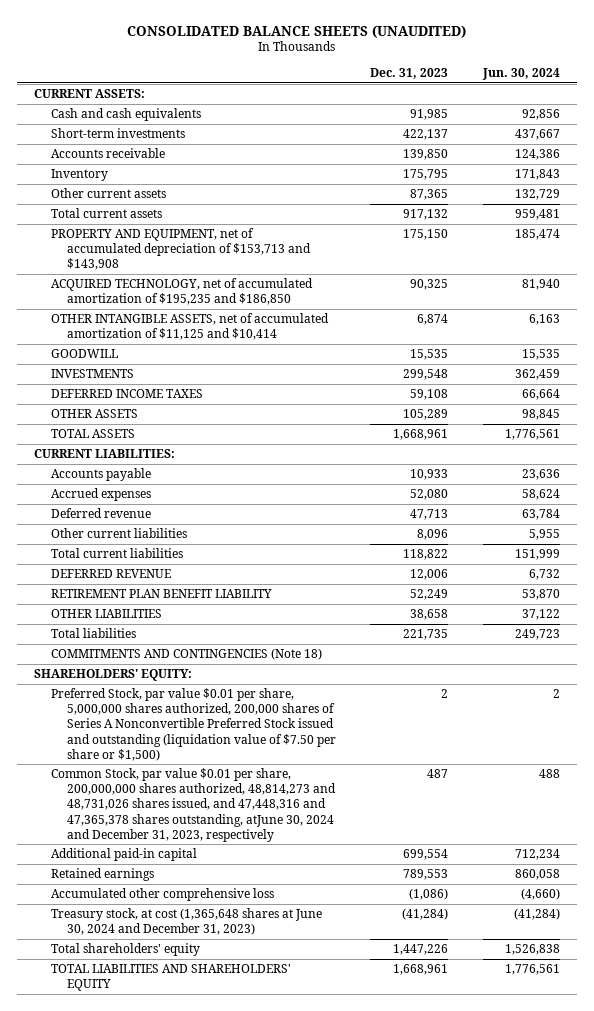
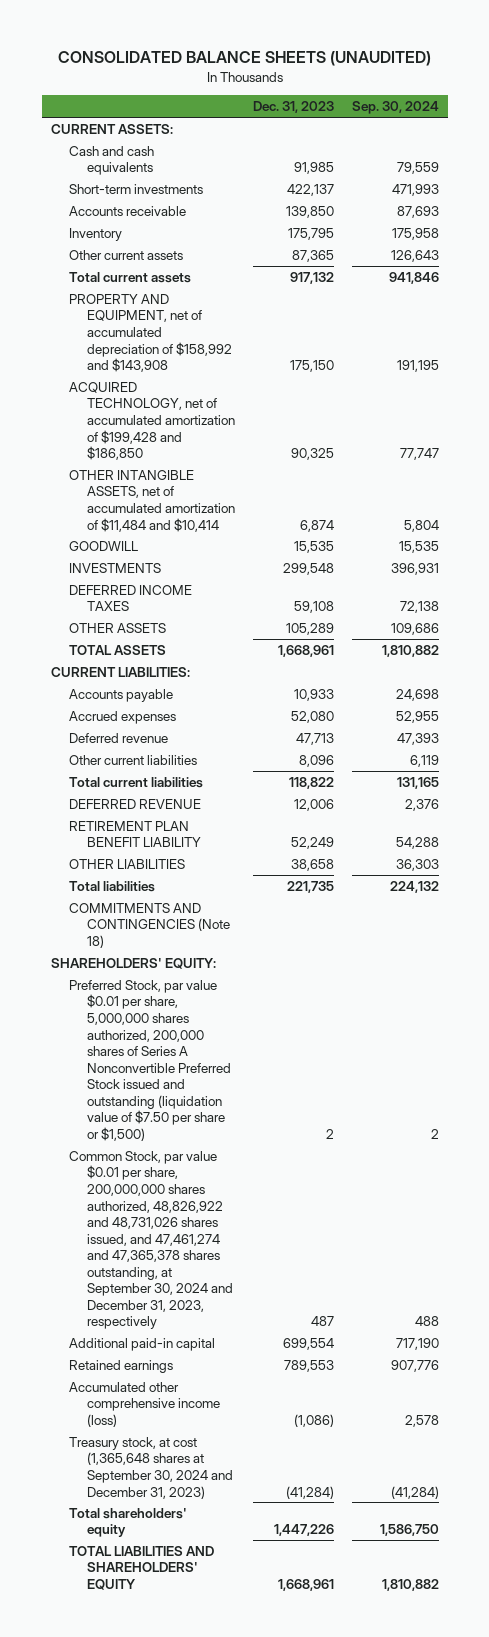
- | Dec. 31, 2023 | Jun. 30, 2024
+ | Dec. 31, 2023 | Sep. 30, 2024
- PROPERTY AND EQUIPMENT, net of accumulated depreciation of $153,713 and $143,908 | 175,150 | 185,474
- ACQUIRED TECHNOLOGY, net of accumulated amortization of $195,235 and $186,850 | 90,325 | 81,940
- OTHER INTANGIBLE ASSETS, net of accumulated amortization of $11,125 and $10,414 | 6,874 | 6,163
+ PROPERTY AND EQUIPMENT, net of accumulated depreciation of $158,992 and $143,908 | 175,150 | 191,195
+ ACQUIRED TECHNOLOGY, net of accumulated amortization of $199,428 and $186,850 | 90,325 | 77,747
+ OTHER INTANGIBLE ASSETS, net of accumulated amortization of $11,484 and $10,414 | 6,874 | 5,804
- Common Stock, par value $0.01 per share, 200,000,000 shares authorized, 48,814,273 and 48,731,026 shares issued, and 47,448,316 and 47,365,378 shares outstanding, atJune 30, 2024 and December 31, 2023, respectively | 487 | 488
+ Common Stock, par value $0.01 per share, 200,000,000 shares authorized, 48,826,922 and 48,731,026 shares issued, and 47,461,274 and 47,365,378 shares outstanding, at September 30, 2024 and December 31, 2023, respectively | 487 | 488
- Accumulated other comprehensive loss | (1,086) | (4,660)
- Treasury stock, at cost (1,365,648 shares at June 30, 2024 and December 31, 2023) | (41,284) | (41,284)
+ Accumulated other comprehensive income (loss) | (1,086) | 2,578
+ Treasury stock, at cost (1,365,648 shares at September 30, 2024 and December 31, 2023) | (41,284) | (41,284)

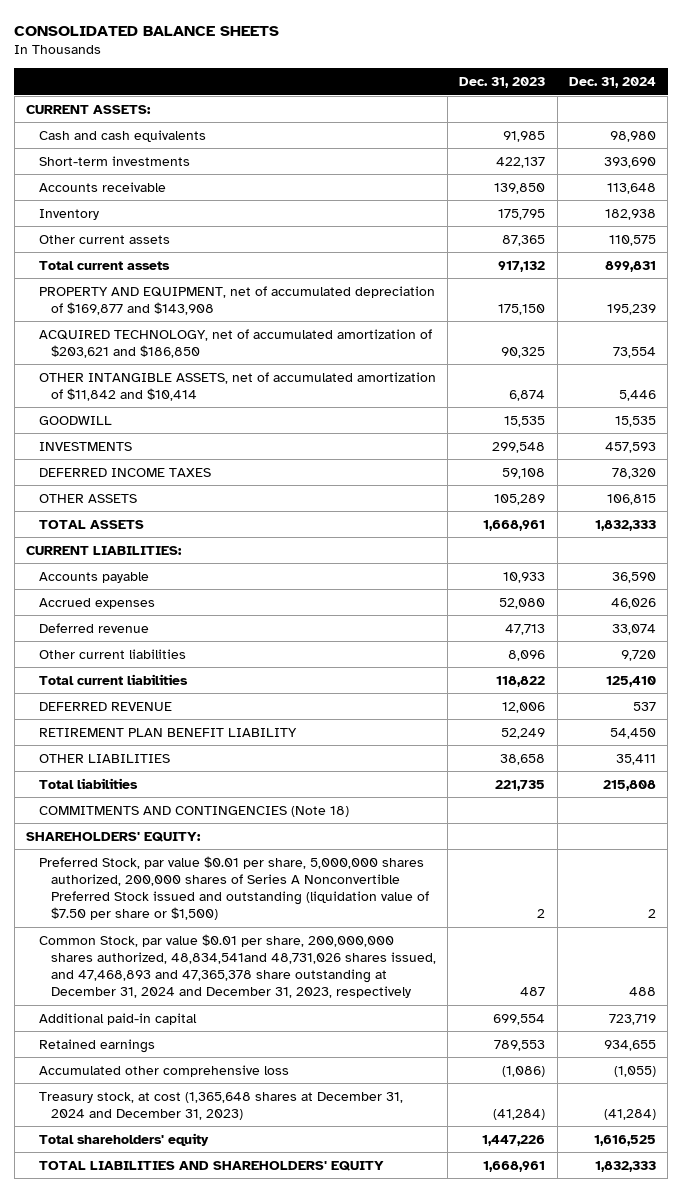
- CONSOLIDATED BALANCE SHEETS (UNAUDITED)
+ CONSOLIDATED BALANCE SHEETS
- | Dec. 31, 2023 | Sep. 30, 2024
+ | Dec. 31, 2023 | Dec. 31, 2024
- PROPERTY AND EQUIPMENT, net of accumulated depreciation of $158,992 and $143,908 | 175,150 | 191,195
- ACQUIRED TECHNOLOGY, net of accumulated amortization of $199,428 and $186,850 | 90,325 | 77,747
- OTHER INTANGIBLE ASSETS, net of accumulated amortization of $11,484 and $10,414 | 6,874 | 5,804
+ PROPERTY AND EQUIPMENT, net of accumulated depreciation of $169,877 and $143,908 | 175,150 | 195,239
+ ACQUIRED TECHNOLOGY, net of accumulated amortization of $203,621 and $186,850 | 90,325 | 73,554
+ OTHER INTANGIBLE ASSETS, net of accumulated amortization of $11,842 and $10,414 | 6,874 | 5,446
- Common Stock, par value $0.01 per share, 200,000,000 shares authorized, 48,826,922 and 48,731,026 shares issued, and 47,461,274 and 47,365,378 shares outstanding, at September 30, 2024 and December 31, 2023, respectively | 487 | 488
+ Common Stock, par value $0.01 per share, 200,000,000 shares authorized, 48,834,541and 48,731,026 shares issued, and 47,468,893 and 47,365,378 share outstanding at December 31, 2024 and December 31, 2023, respectively | 487 | 488
- Accumulated other comprehensive income (loss) | (1,086) | 2,578
- Treasury stock, at cost (1,365,648 shares at September 30, 2024 and December 31, 2023) | (41,284) | (41,284)
+ Accumulated other comprehensive loss | (1,086) | (1,055)
+ Treasury stock, at cost (1,365,648 shares at December 31, 2024 and December 31, 2023) | (41,284) | (41,284)

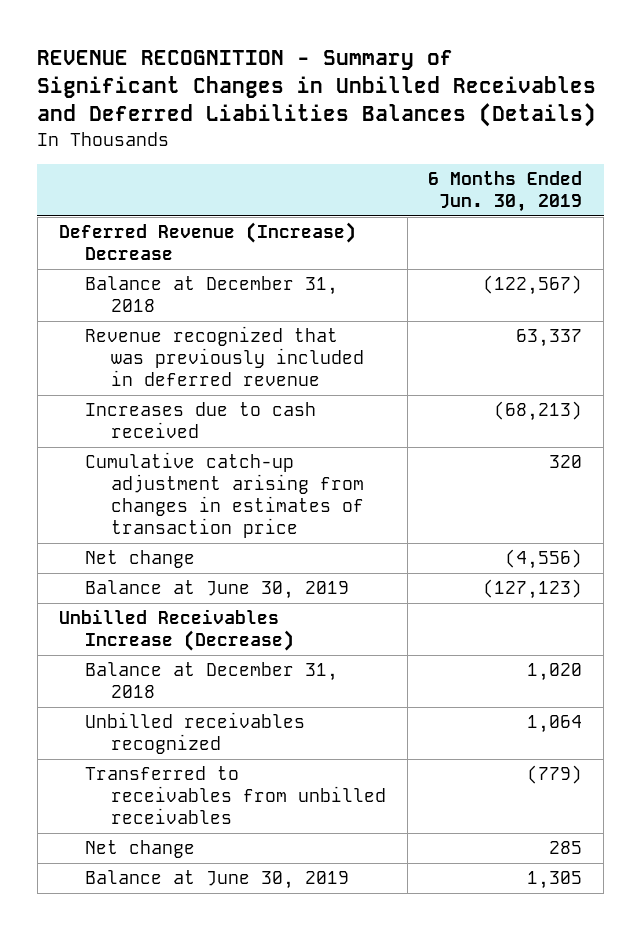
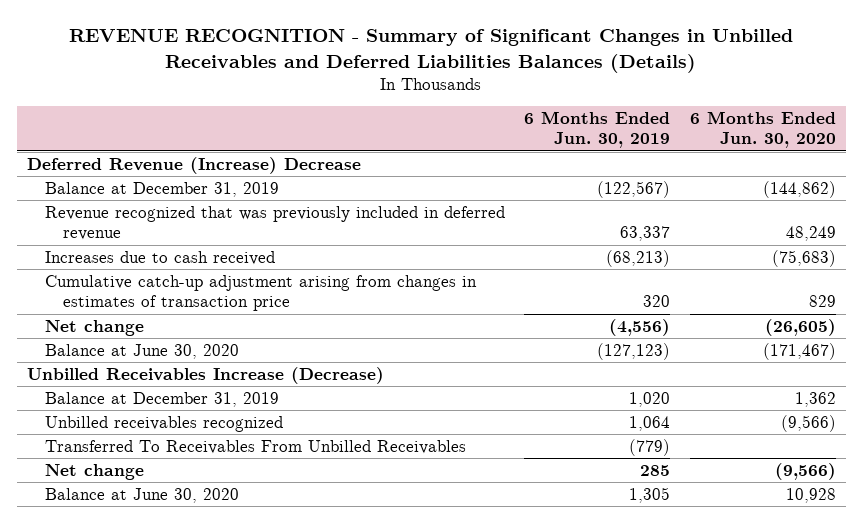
- | 6 Months Ended Jun. 30, 2019
+ | 6 Months Ended Jun. 30, 2019 | 6 Months Ended Jun. 30, 2020
- Balance at December 31, 2018 | (122,567)
+ Balance at December 31, 2019 | (122,567) | (144,862)
- Balance at June 30, 2019 | (127,123)
+ Balance at June 30, 2020 | (127,123) | (171,467)
- Balance at December 31, 2018 | 1,020
+ Balance at December 31, 2019 | 1,020 | 1,362
- Transferred to receivables from unbilled receivables | (779)
+ Transferred To Receivables From Unbilled Receivables | (779) |
- Balance at June 30, 2019 | 1,305
+ Balance at June 30, 2020 | 1,305 | 10,928

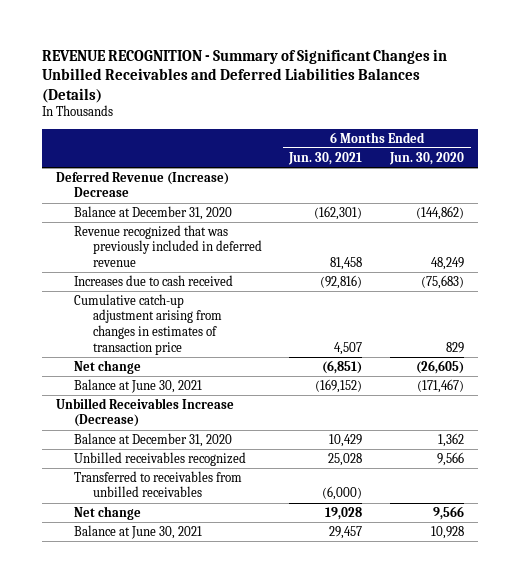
- | 6 Months Ended Jun. 30, 2019 | 6 Months Ended Jun. 30, 2020
+ | 6 Months Ended Jun. 30, 2021 | 6 Months Ended Jun. 30, 2020
- Balance at December 31, 2019 | (122,567) | (144,862)
+ Balance at December 31, 2020 | (162,301) | (144,862)
- Balance at June 30, 2020 | (127,123) | (171,467)
+ Balance at June 30, 2021 | (169,152) | (171,467)
- Balance at December 31, 2019 | 1,020 | 1,362
- Unbilled receivables recognized | 1,064 | (9,566)
- Transferred To Receivables From Unbilled Receivables | (779) |
- Net change | 285 | (9,566)
- Balance at June 30, 2020 | 1,305 | 10,928
+ Balance at December 31, 2020 | 10,429 | 1,362
+ Unbilled receivables recognized | 25,028 | 9,566
+ Transferred to receivables from unbilled receivables | (6,000) |
+ Net change | 19,028 | 9,566
+ Balance at June 30, 2021 | 29,457 | 10,928

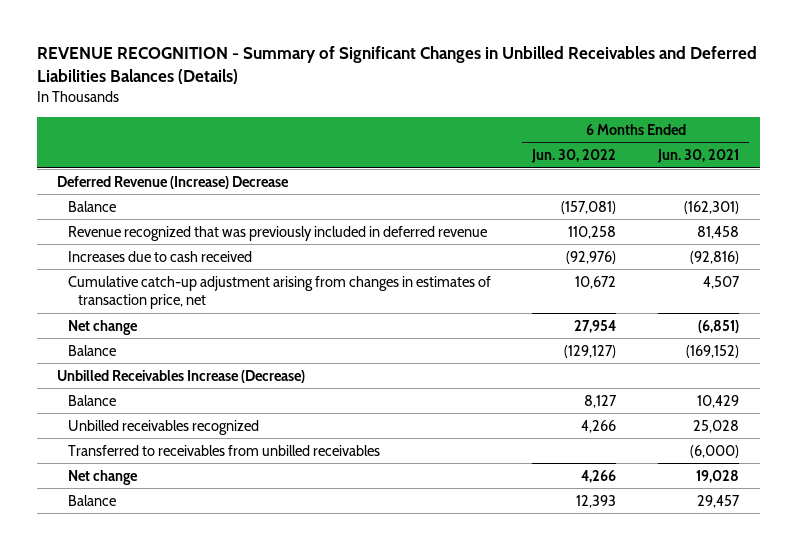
- | 6 Months Ended Jun. 30, 2021 | 6 Months Ended Jun. 30, 2020
+ | 6 Months Ended Jun. 30, 2022 | 6 Months Ended Jun. 30, 2021
- Balance at December 31, 2020 | (162,301) | (144,862)
+ Balance | (157,081) | (162,301)
- Cumulative catch-up adjustment arising from changes in estimates of transaction price | 4,507 | 829
+ Cumulative catch-up adjustment arising from changes in estimates of transaction price, net | 10,672 | 4,507
- Balance at June 30, 2021 | (169,152) | (171,467)
+ Balance | (129,127) | (169,152)
- Balance at December 31, 2020 | 10,429 | 1,362
+ Balance | 8,127 | 10,429
- Balance at June 30, 2021 | 29,457 | 10,928
+ Balance | 12,393 | 29,457

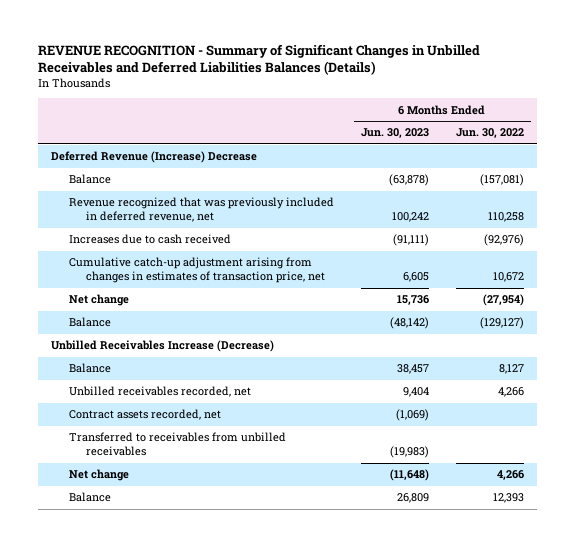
- | 6 Months Ended Jun. 30, 2022 | 6 Months Ended Jun. 30, 2021
+ | 6 Months Ended Jun. 30, 2023 | 6 Months Ended Jun. 30, 2022
- Revenue recognized that was previously included in deferred revenue | 110,258 | 81,458
+ Revenue recognized that was previously included in deferred revenue, net | 100,242 | 110,258
- Net change | 27,954 | (6,851)
+ Net change | 15,736 | (27,954)
- Unbilled receivables recognized | 4,266 | 25,028
+ Unbilled receivables recorded, net | 9,404 | 4,266
+ Contract assets recorded, net | (1,069) |

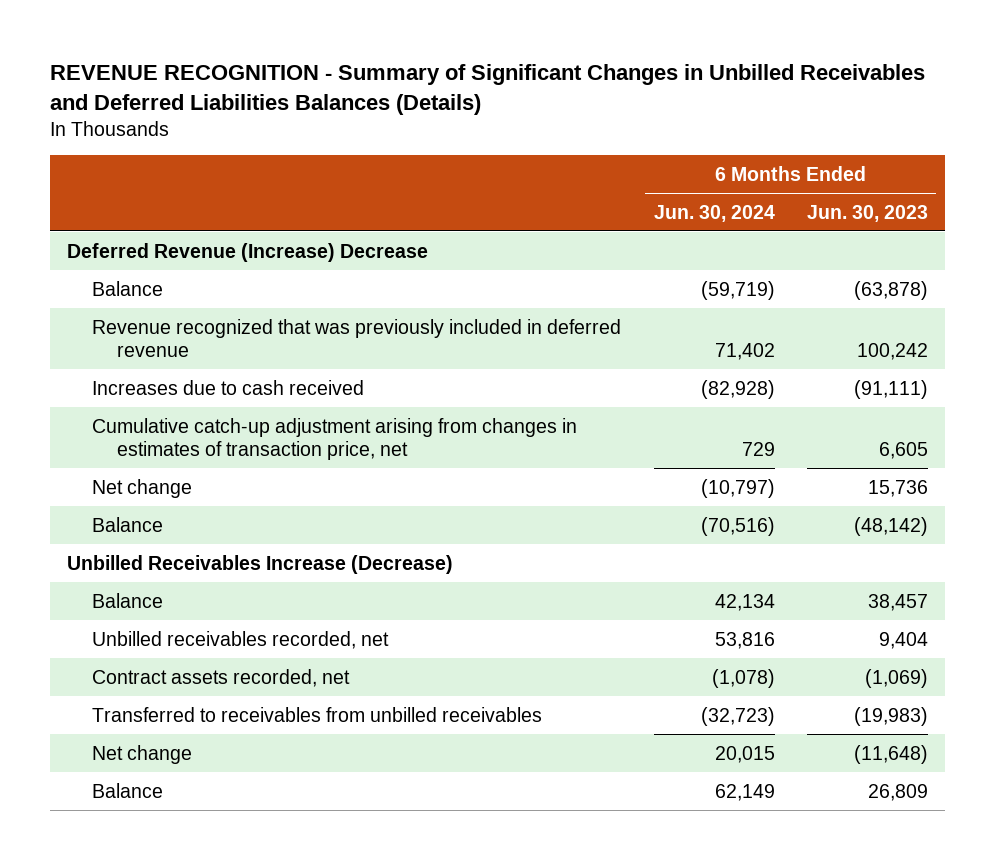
- | 6 Months Ended Jun. 30, 2023 | 6 Months Ended Jun. 30, 2022
+ | 6 Months Ended Jun. 30, 2024 | 6 Months Ended Jun. 30, 2023
- Revenue recognized that was previously included in deferred revenue, net | 100,242 | 110,258
+ Revenue recognized that was previously included in deferred revenue | 71,402 | 100,242

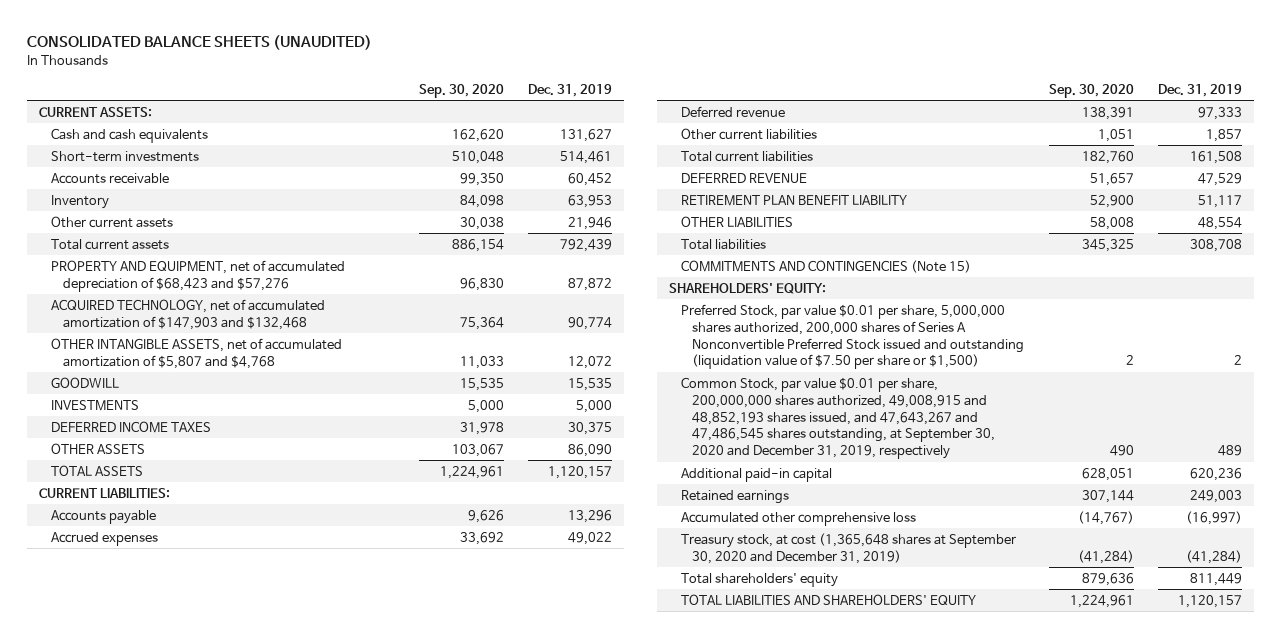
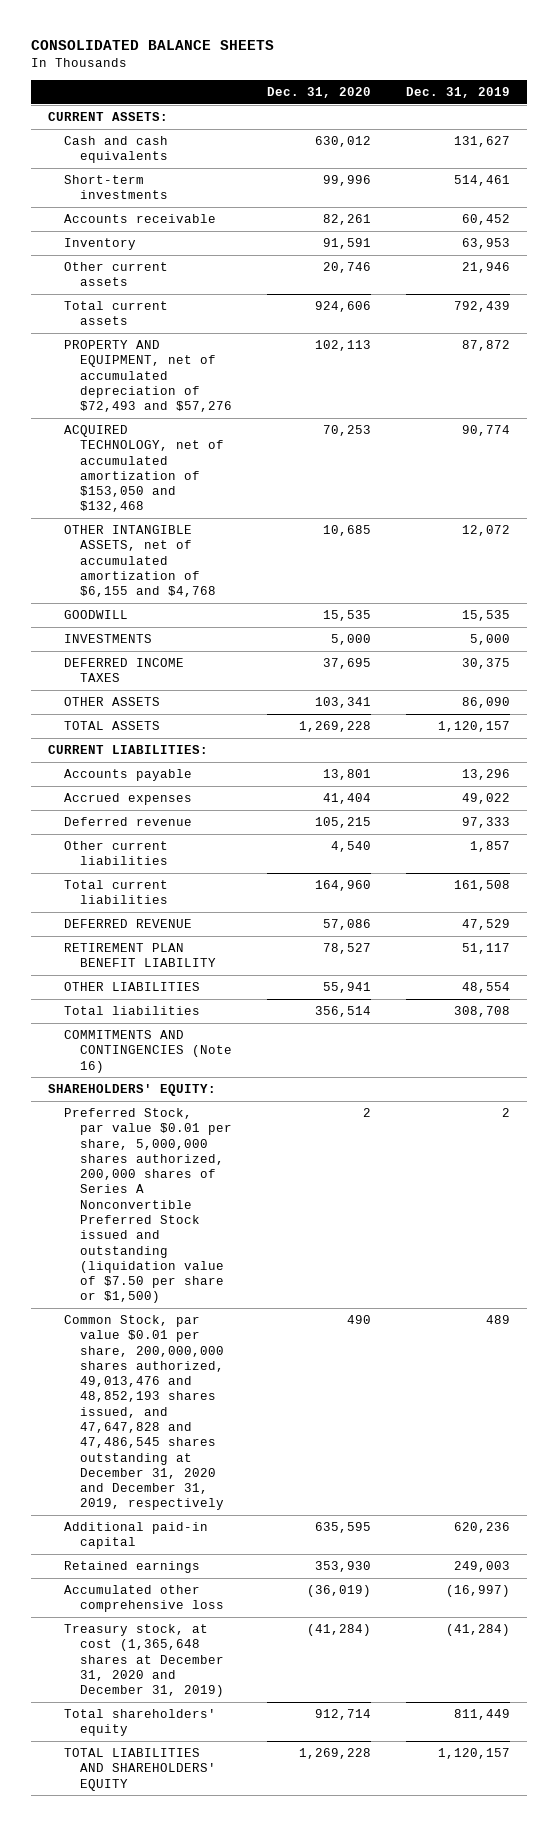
- CONSOLIDATED BALANCE SHEETS (UNAUDITED)
+ CONSOLIDATED BALANCE SHEETS
- | Sep. 30, 2020 | Dec. 31, 2019
+ | Dec. 31, 2020 | Dec. 31, 2019
- PROPERTY AND EQUIPMENT, net of accumulated depreciation of $68,423 and $57,276 | 96,830 | 87,872
- ACQUIRED TECHNOLOGY, net of accumulated amortization of $147,903 and $132,468 | 75,364 | 90,774
- OTHER INTANGIBLE ASSETS, net of accumulated amortization of $5,807 and $4,768 | 11,033 | 12,072
+ PROPERTY AND EQUIPMENT, net of accumulated depreciation of $72,493 and $57,276 | 102,113 | 87,872
+ ACQUIRED TECHNOLOGY, net of accumulated amortization of $153,050 and $132,468 | 70,253 | 90,774
+ OTHER INTANGIBLE ASSETS, net of accumulated amortization of $6,155 and $4,768 | 10,685 | 12,072
- COMMITMENTS AND CONTINGENCIES (Note 15)
+ COMMITMENTS AND CONTINGENCIES (Note 16)
- Common Stock, par value $0.01 per share, 200,000,000 shares authorized, 49,008,915 and 48,852,193 shares issued, and 47,643,267 and 47,486,545 shares outstanding, at September 30, 2020 and December 31, 2019, respectively | 490 | 489
+ Common Stock, par value $0.01 per share, 200,000,000 shares authorized, 49,013,476 and 48,852,193 shares issued, and 47,647,828 and 47,486,545 shares outstanding at December 31, 2020 and December 31, 2019, respectively | 490 | 489
- Treasury stock, at cost (1,365,648 shares at September 30, 2020 and December 31, 2019) | (41,284) | (41,284)
+ Treasury stock, at cost (1,365,648 shares at December 31, 2020 and December 31, 2019) | (41,284) | (41,284)

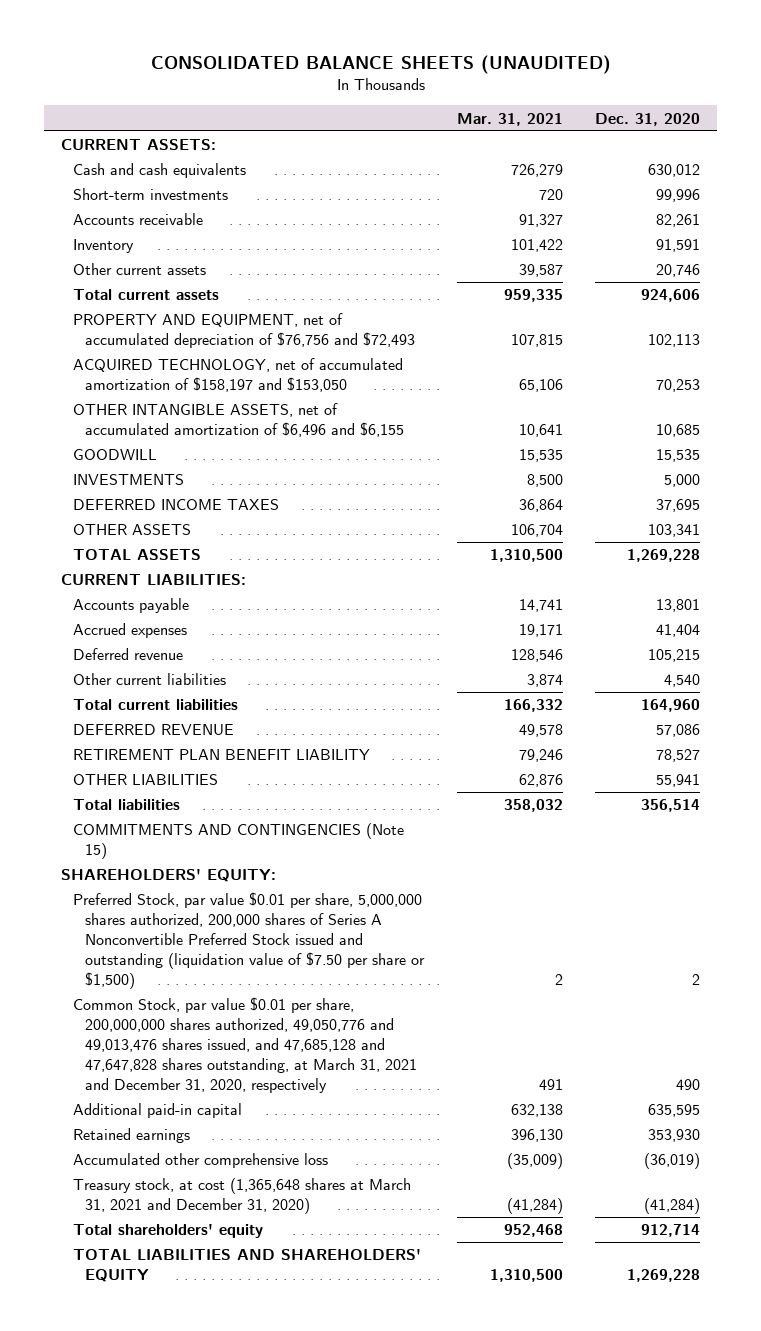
- CONSOLIDATED BALANCE SHEETS
+ CONSOLIDATED BALANCE SHEETS (UNAUDITED)
- | Dec. 31, 2020 | Dec. 31, 2019
+ | Mar. 31, 2021 | Dec. 31, 2020
- PROPERTY AND EQUIPMENT, net of accumulated depreciation of $72,493 and $57,276 | 102,113 | 87,872
- ACQUIRED TECHNOLOGY, net of accumulated amortization of $153,050 and $132,468 | 70,253 | 90,774
- OTHER INTANGIBLE ASSETS, net of accumulated amortization of $6,155 and $4,768 | 10,685 | 12,072
+ PROPERTY AND EQUIPMENT, net of accumulated depreciation of $76,756 and $72,493 | 107,815 | 102,113
+ ACQUIRED TECHNOLOGY, net of accumulated amortization of $158,197 and $153,050 | 65,106 | 70,253
+ OTHER INTANGIBLE ASSETS, net of accumulated amortization of $6,496 and $6,155 | 10,641 | 10,685
- COMMITMENTS AND CONTINGENCIES (Note 16)
+ COMMITMENTS AND CONTINGENCIES (Note 15)
- Common Stock, par value $0.01 per share, 200,000,000 shares authorized, 49,013,476 and 48,852,193 shares issued, and 47,647,828 and 47,486,545 shares outstanding at December 31, 2020 and December 31, 2019, respectively | 490 | 489
+ Common Stock, par value $0.01 per share, 200,000,000 shares authorized, 49,050,776 and 49,013,476 shares issued, and 47,685,128 and 47,647,828 shares outstanding, at March 31, 2021 and December 31, 2020, respectively | 491 | 490
- Treasury stock, at cost (1,365,648 shares at December 31, 2020 and December 31, 2019) | (41,284) | (41,284)
+ Treasury stock, at cost (1,365,648 shares at March 31, 2021 and December 31, 2020) | (41,284) | (41,284)

